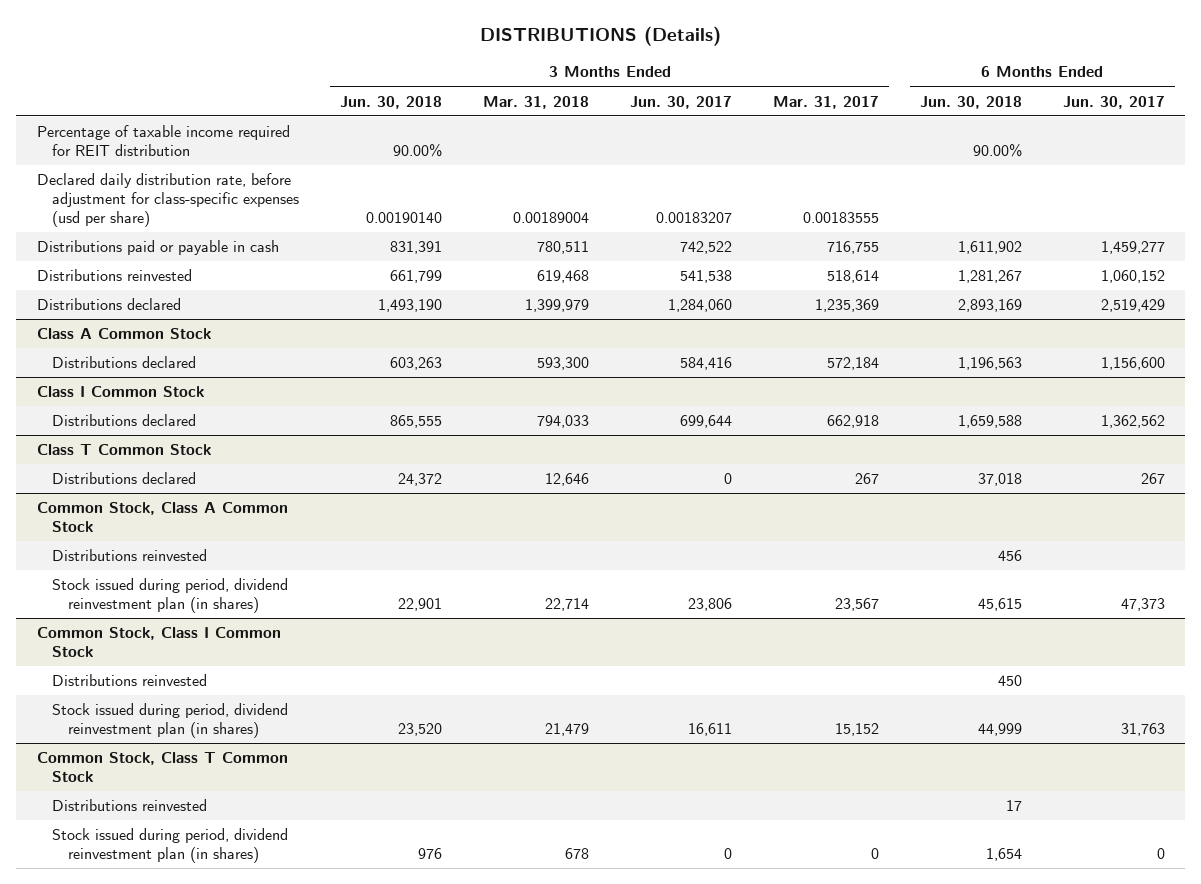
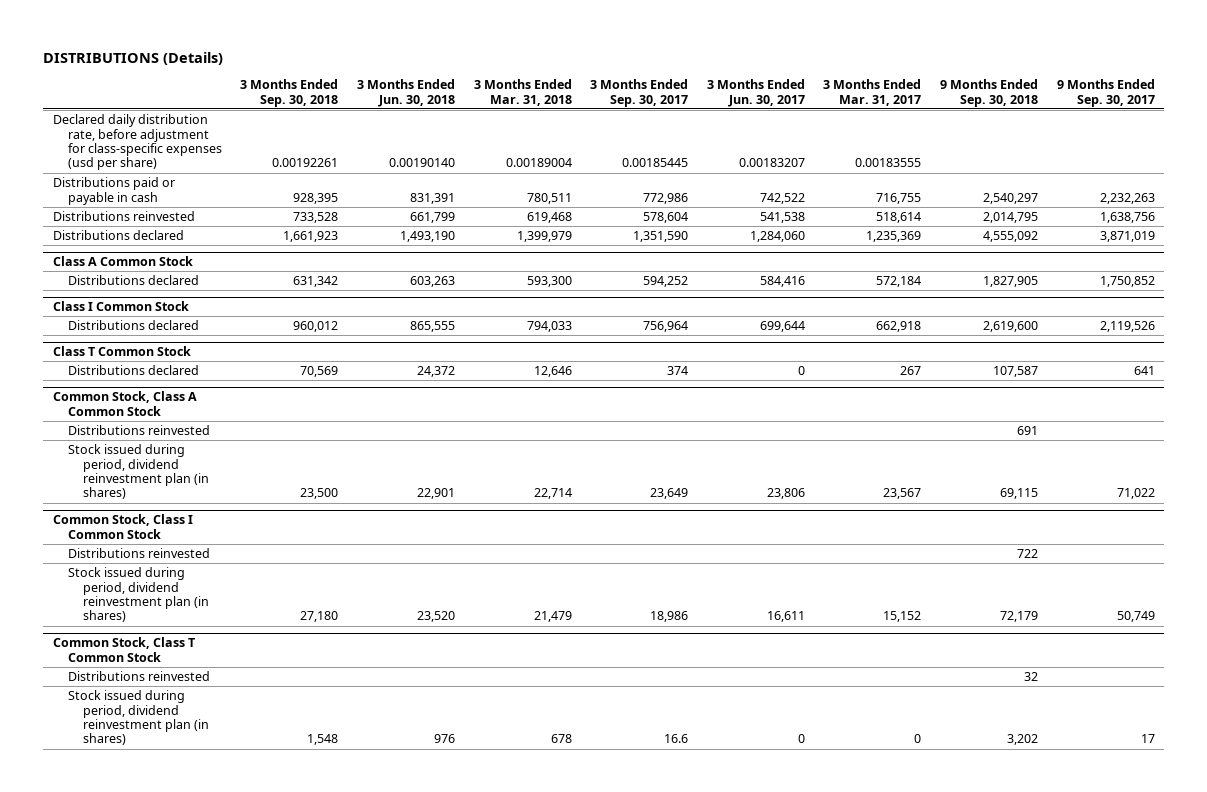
- | 3 Months Ended Jun. 30, 2018 | 3 Months Ended Mar. 31, 2018 | 3 Months Ended Jun. 30, 2017 | 3 Months Ended Mar. 31, 2017 | 6 Months Ended Jun. 30, 2018 | 6 Months Ended Jun. 30, 2017
+ | 3 Months Ended Sep. 30, 2018 | 3 Months Ended Jun. 30, 2018 | 3 Months Ended Mar. 31, 2018 | 3 Months Ended Sep. 30, 2017 | 3 Months Ended Jun. 30, 2017 | 3 Months Ended Mar. 31, 2017 | 9 Months Ended Sep. 30, 2018 | 9 Months Ended Sep. 30, 2017
- Percentage of taxable income required for REIT distribution | 90.00% | | | | 90.00% |

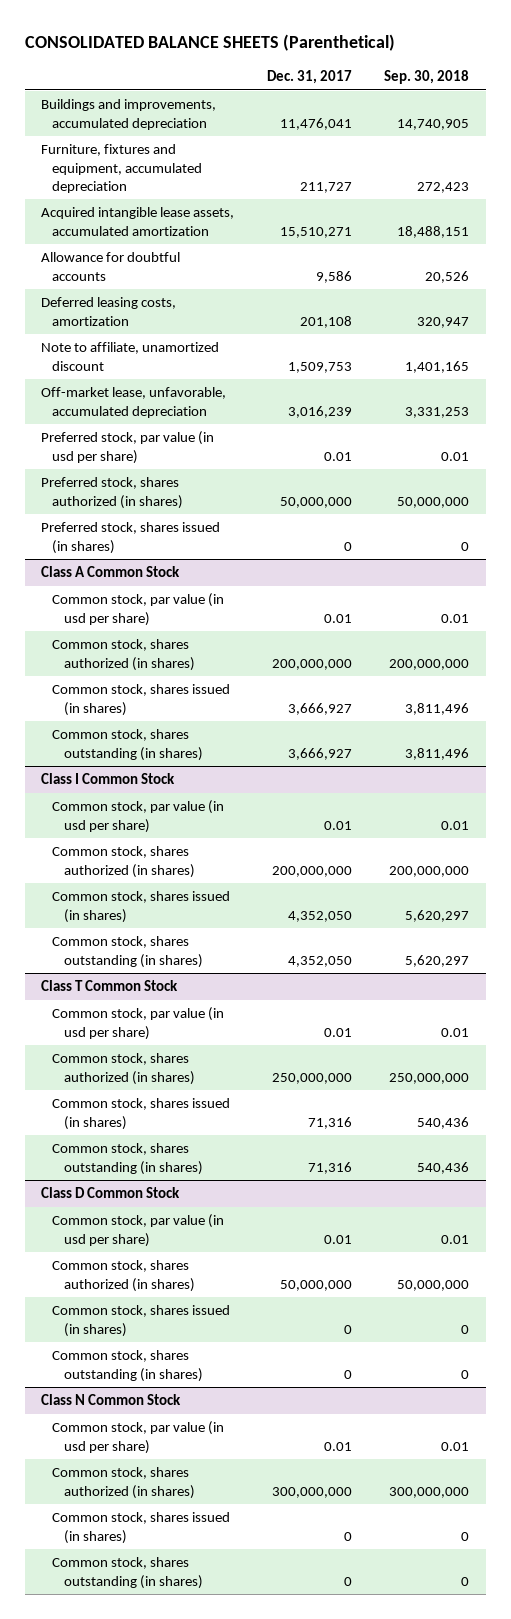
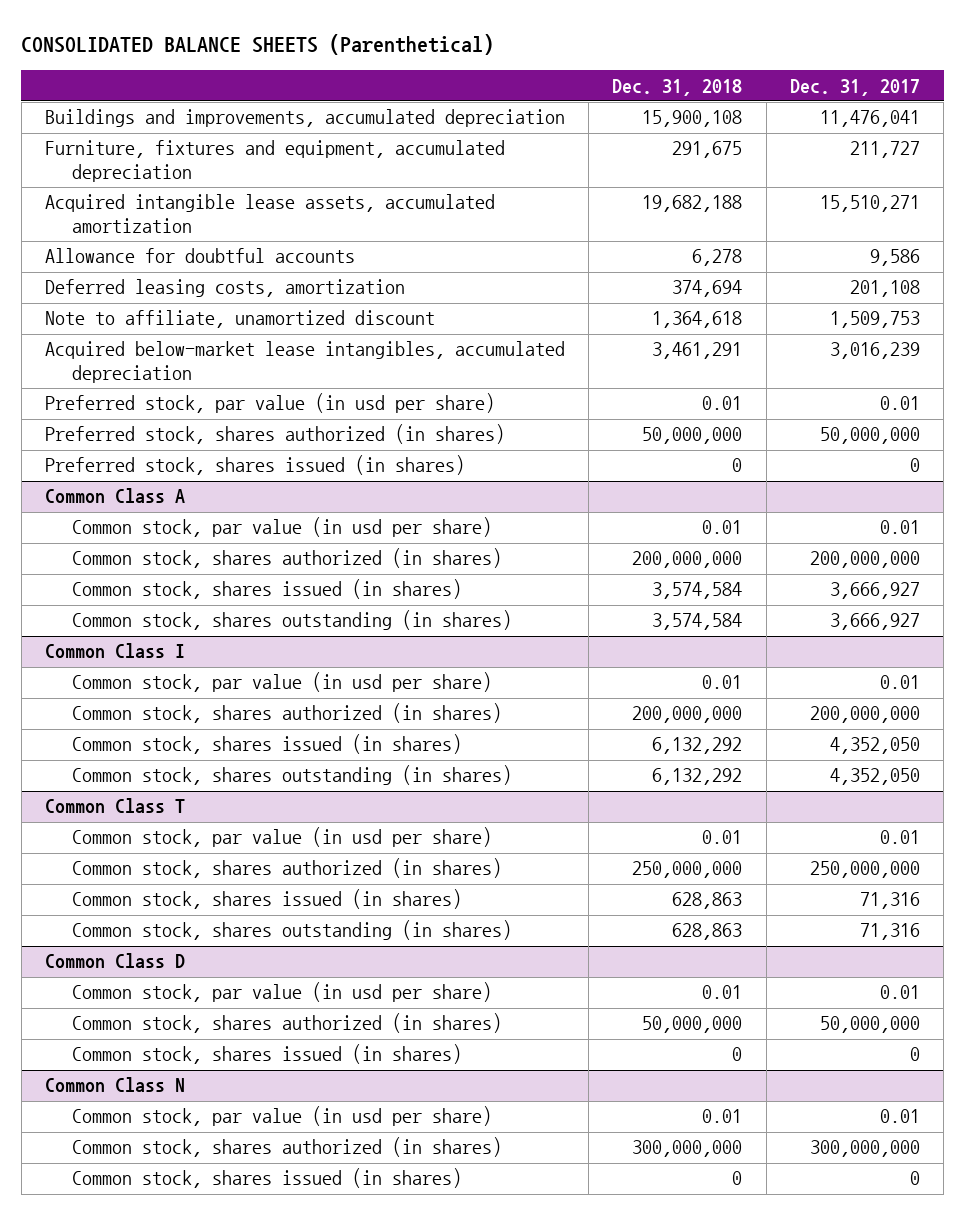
- | Dec. 31, 2017 | Sep. 30, 2018
+ | Dec. 31, 2018 | Dec. 31, 2017
- Off-market lease, unfavorable, accumulated depreciation | 3,016,239 | 3,331,253
+ Acquired below-market lease intangibles, accumulated depreciation | 3,461,291 | 3,016,239
- Class A Common Stock
+ Common Class A
- Class I Common Stock
+ Common Class I
- Class T Common Stock
+ Common Class T
- Class D Common Stock
+ Common Class D
- Common stock, shares outstanding (in shares) | 0 | 0
- Class N Common Stock
+ Common Class N
- Common stock, shares outstanding (in shares) | 0 | 0

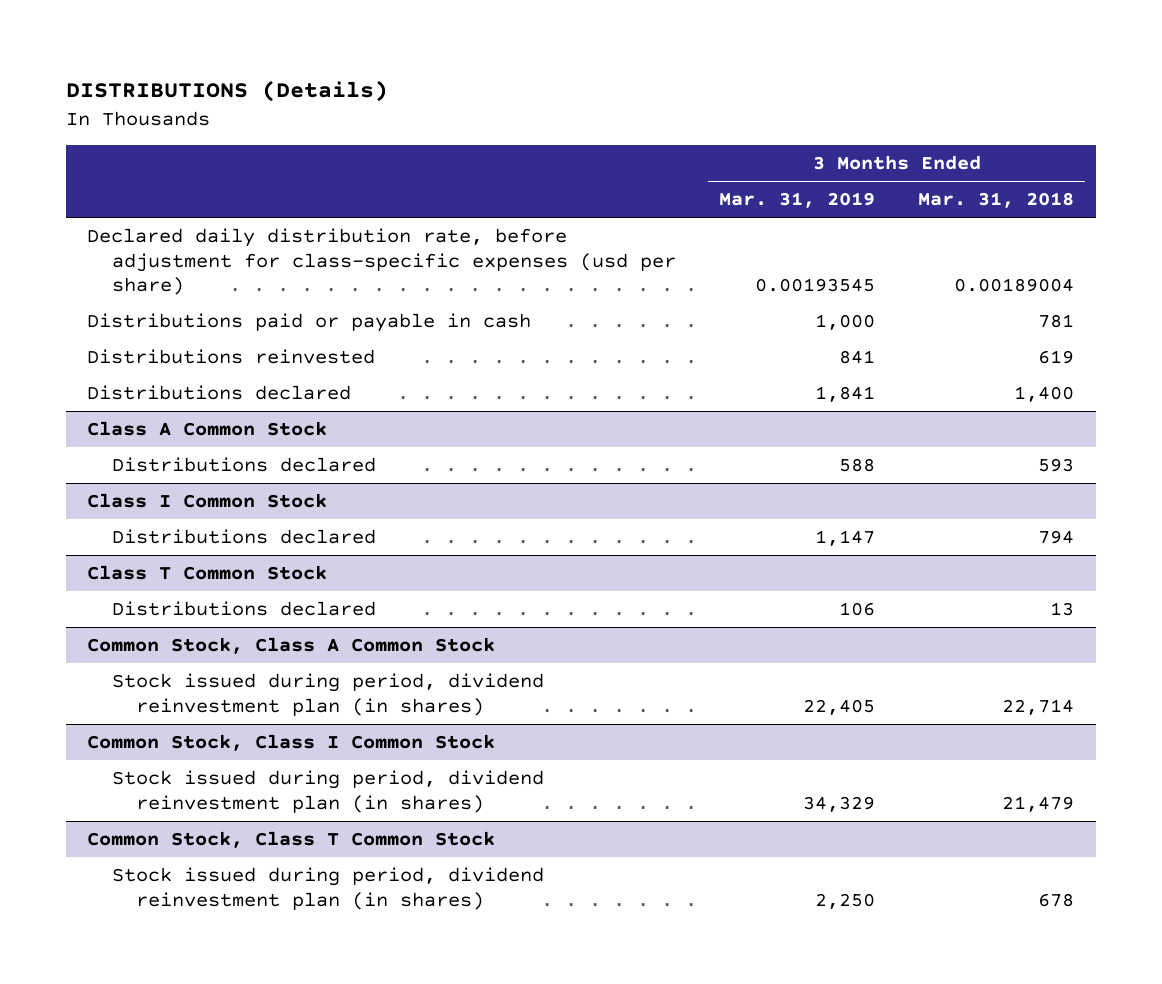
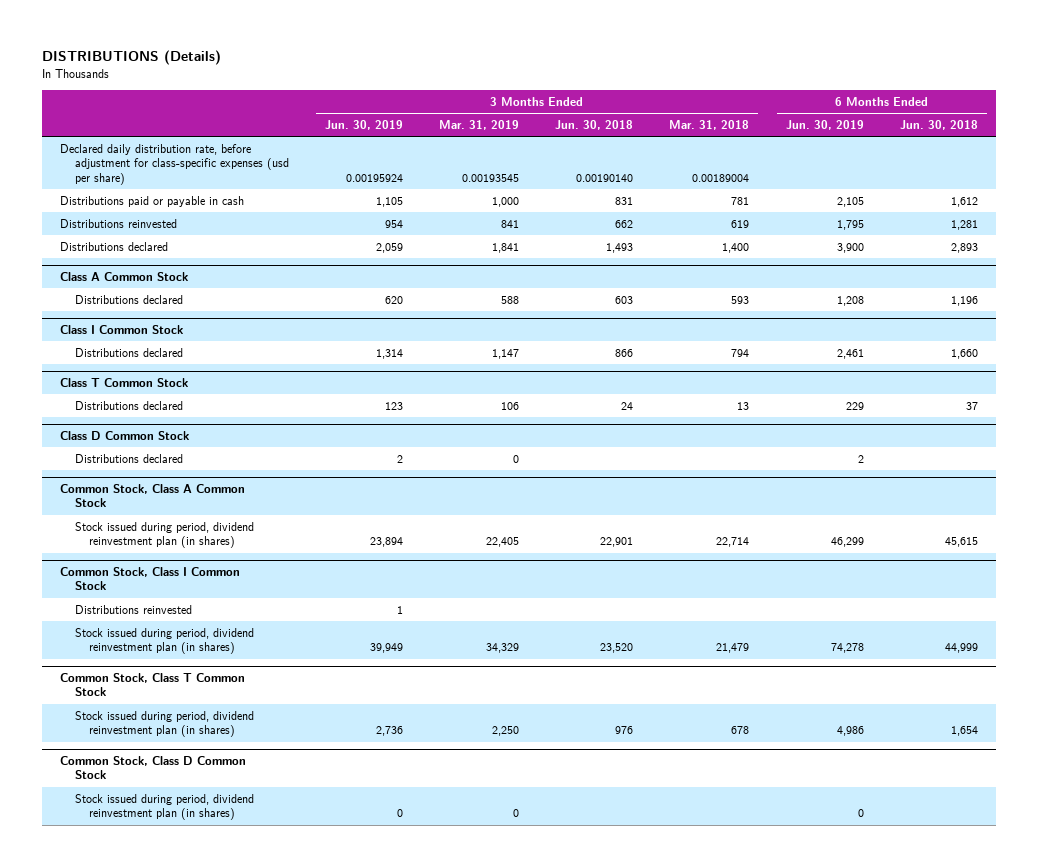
- | 3 Months Ended Mar. 31, 2019 | 3 Months Ended Mar. 31, 2018
+ | 3 Months Ended Jun. 30, 2019 | 3 Months Ended Mar. 31, 2019 | 3 Months Ended Jun. 30, 2018 | 3 Months Ended Mar. 31, 2018 | 6 Months Ended Jun. 30, 2019 | 6 Months Ended Jun. 30, 2018
+ Class D Common Stock
+ Distributions declared | 2 | 0 | | | 2 |
@ Common Stock, Class I Common Stock
+ Distributions reinvested | 1 | | | | |
+ Common Stock, Class D Common Stock
+ Stock issued during period, dividend reinvestment plan (in shares) | 0 | 0 | | | 0 |

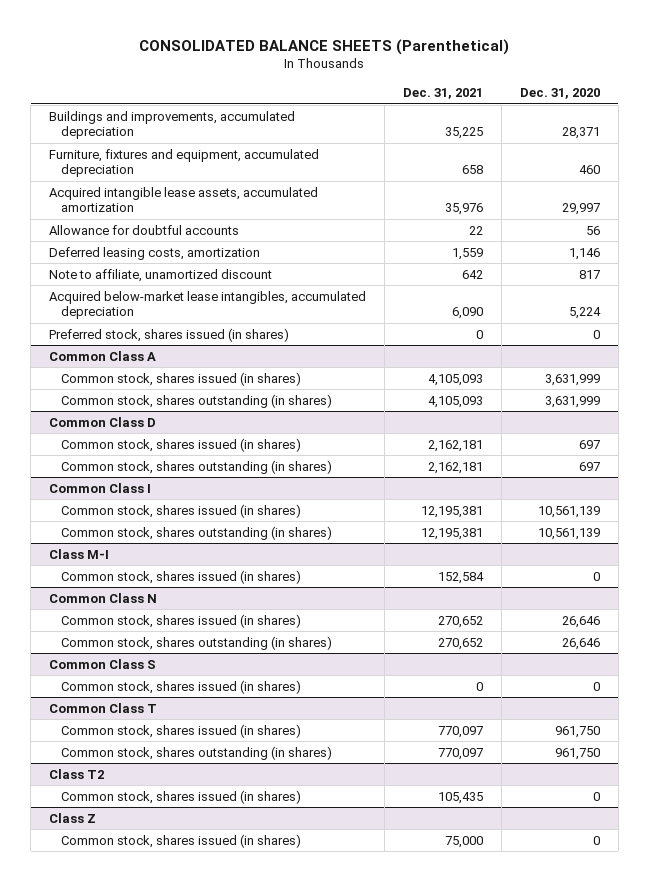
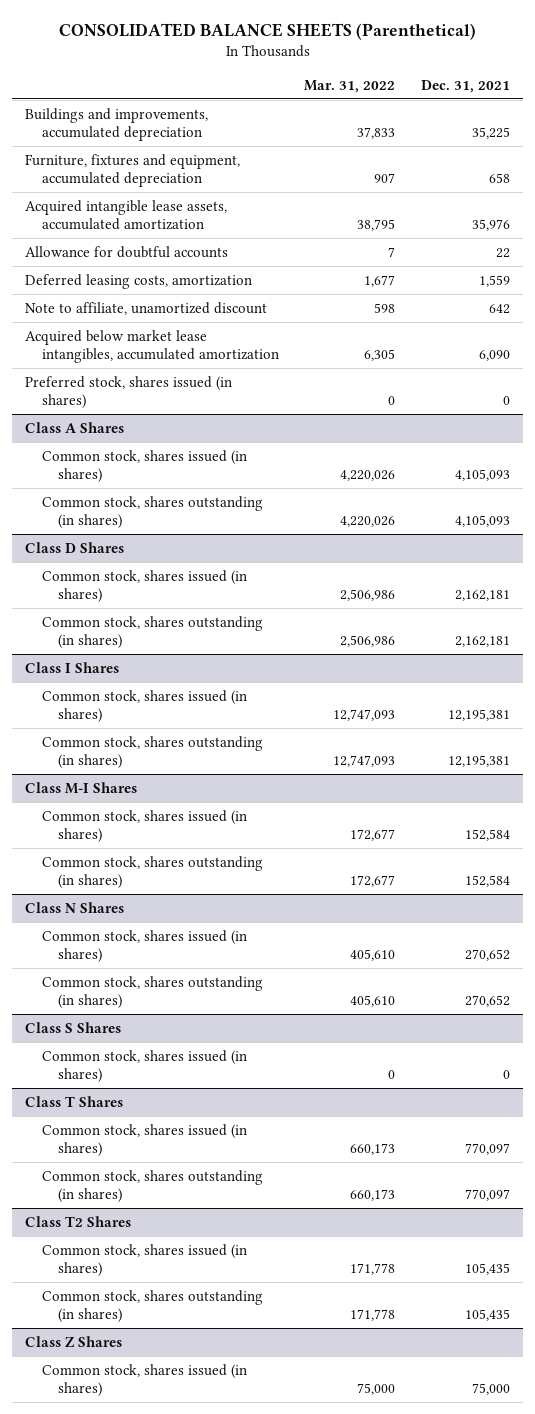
- | Dec. 31, 2021 | Dec. 31, 2020
+ | Mar. 31, 2022 | Dec. 31, 2021
- Acquired below-market lease intangibles, accumulated depreciation | 6,090 | 5,224
+ Acquired below market lease intangibles, accumulated amortization | 6,305 | 6,090
- Common Class A
+ Class A Shares
- Common Class D
+ Class D Shares
- Common Class I
+ Class I Shares
- Class M-I
+ Class M-I Shares
- Common Class N
+ Common stock, shares outstanding (in shares) | 172,677 | 152,584
+ Class N Shares
- Common Class S
+ Class S Shares
- Common Class T
+ Class T Shares
- Class T2
+ Class T2 Shares
- Class Z
+ Common stock, shares outstanding (in shares) | 171,778 | 105,435
+ Class Z Shares

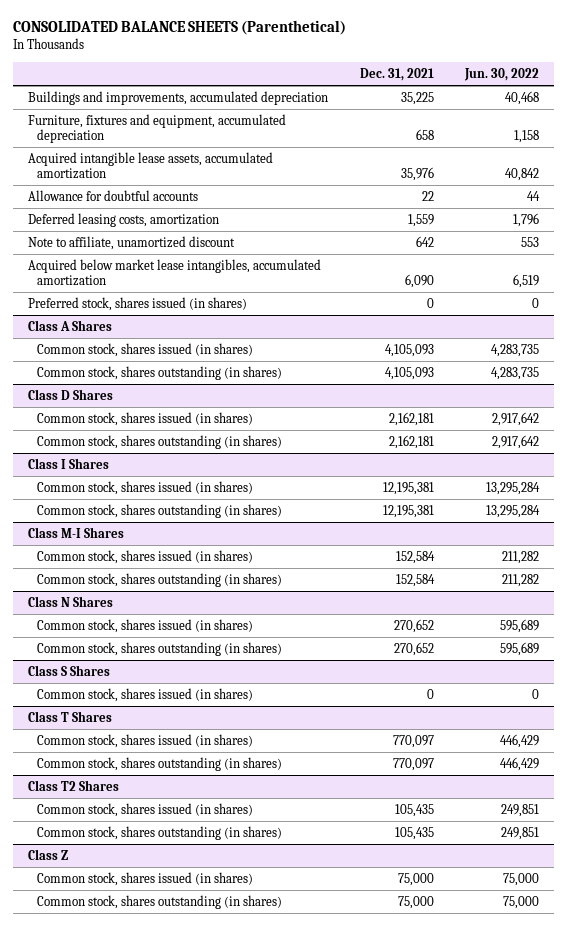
- | Mar. 31, 2022 | Dec. 31, 2021
+ | Dec. 31, 2021 | Jun. 30, 2022
- Class Z Shares
+ Class Z
+ Common stock, shares outstanding (in shares) | 75,000 | 75,000

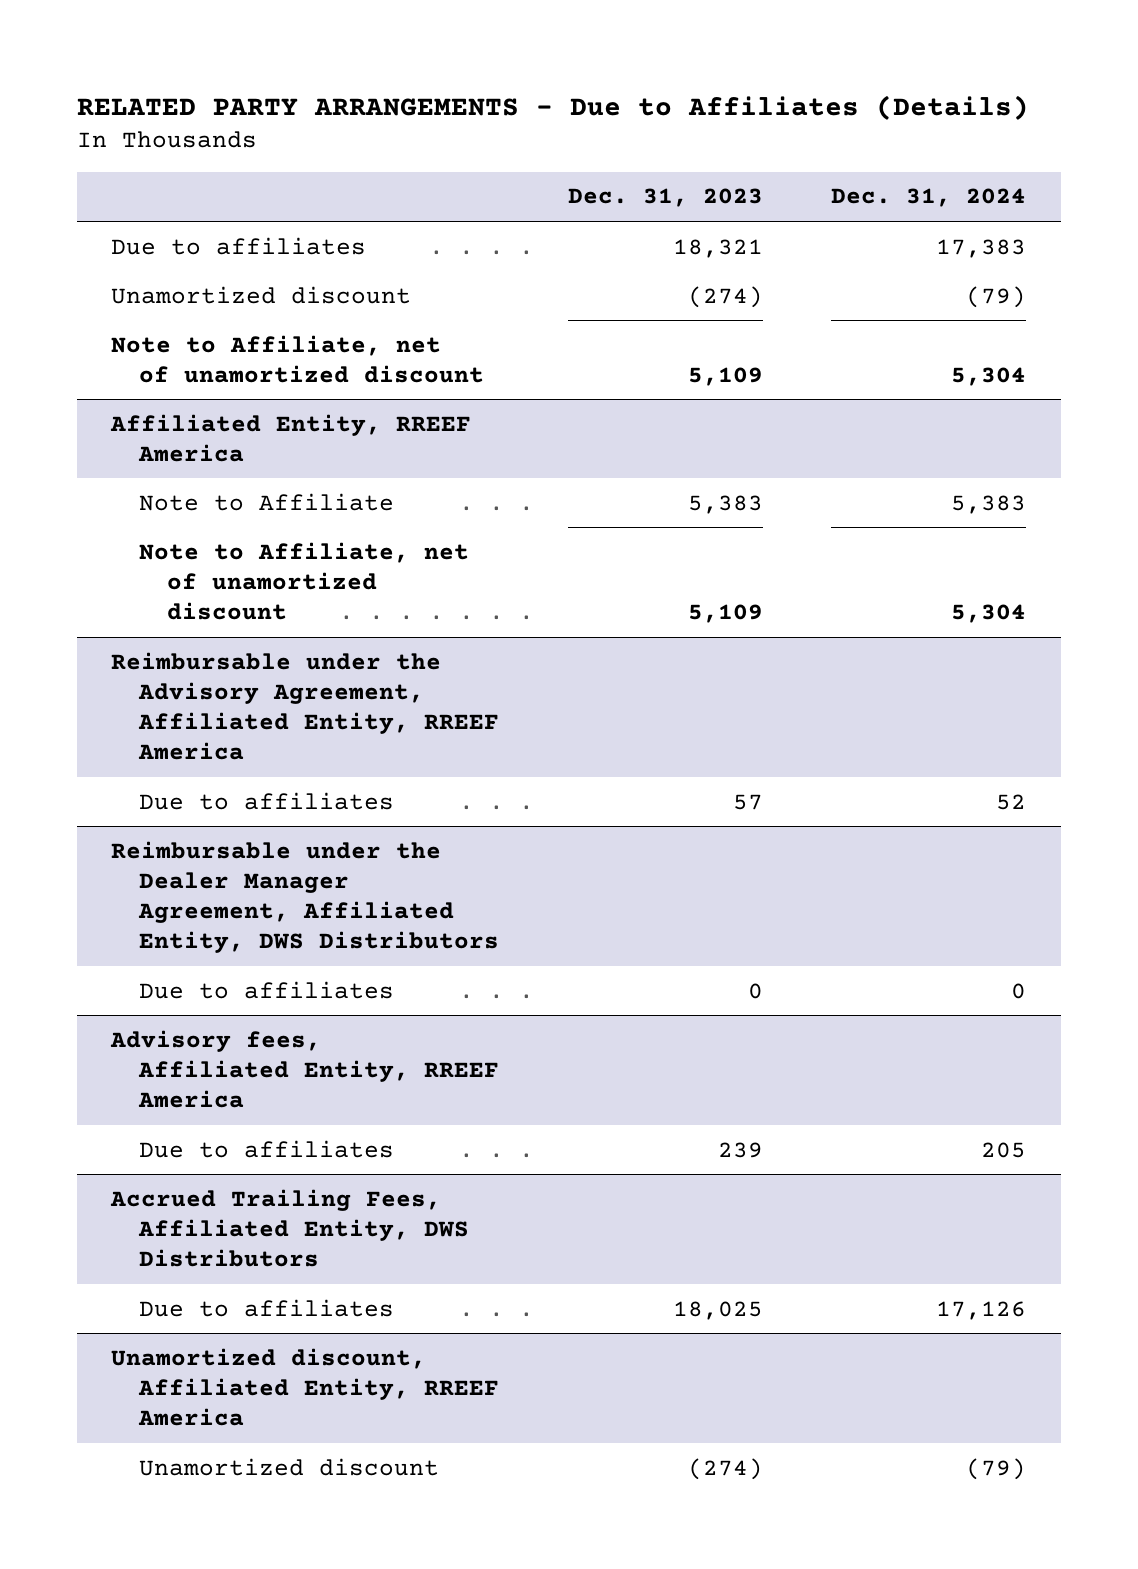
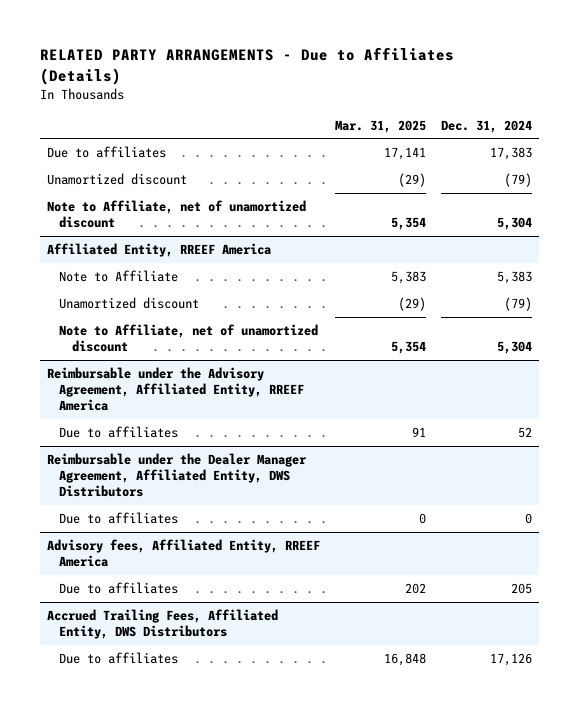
- | Dec. 31, 2023 | Dec. 31, 2024
+ | Mar. 31, 2025 | Dec. 31, 2024
@ Affiliated Entity, RREEF America
+ Unamortized discount | (29) | (79)
- Unamortized discount, Affiliated Entity, RREEF America
- Unamortized discount | (274) | (79)

